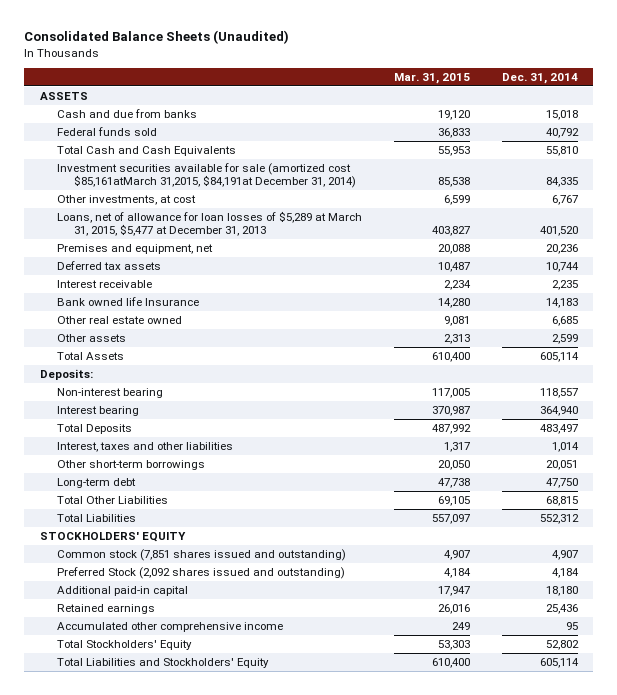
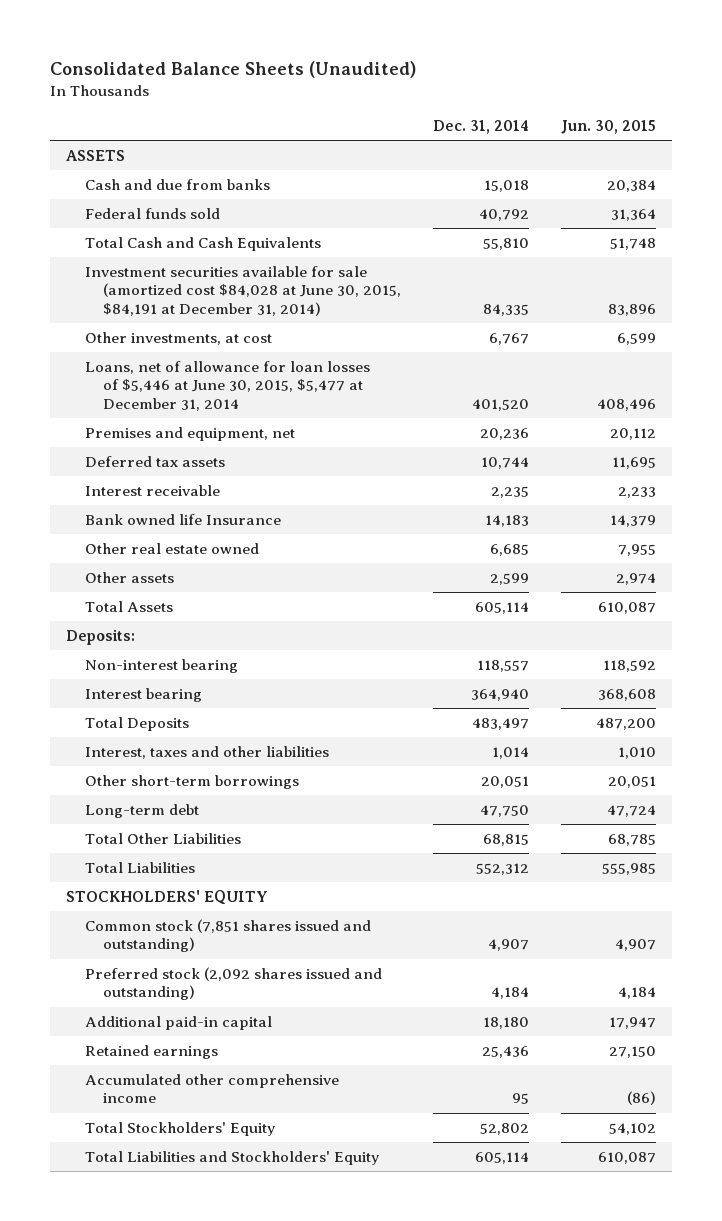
- | Mar. 31, 2015 | Dec. 31, 2014
+ | Dec. 31, 2014 | Jun. 30, 2015
- Investment securities available for sale (amortized cost $85,161atMarch 31,2015, $84,191at December 31, 2014) | 85,538 | 84,335
+ Investment securities available for sale (amortized cost $84,028 at June 30, 2015, $84,191 at December 31, 2014) | 84,335 | 83,896
- Loans, net of allowance for loan losses of $5,289 at March 31, 2015, $5,477 at December 31, 2013 | 403,827 | 401,520
+ Loans, net of allowance for loan losses of $5,446 at June 30, 2015, $5,477 at December 31, 2014 | 401,520 | 408,496
- Preferred Stock (2,092 shares issued and outstanding) | 4,184 | 4,184
+ Preferred stock (2,092 shares issued and outstanding) | 4,184 | 4,184

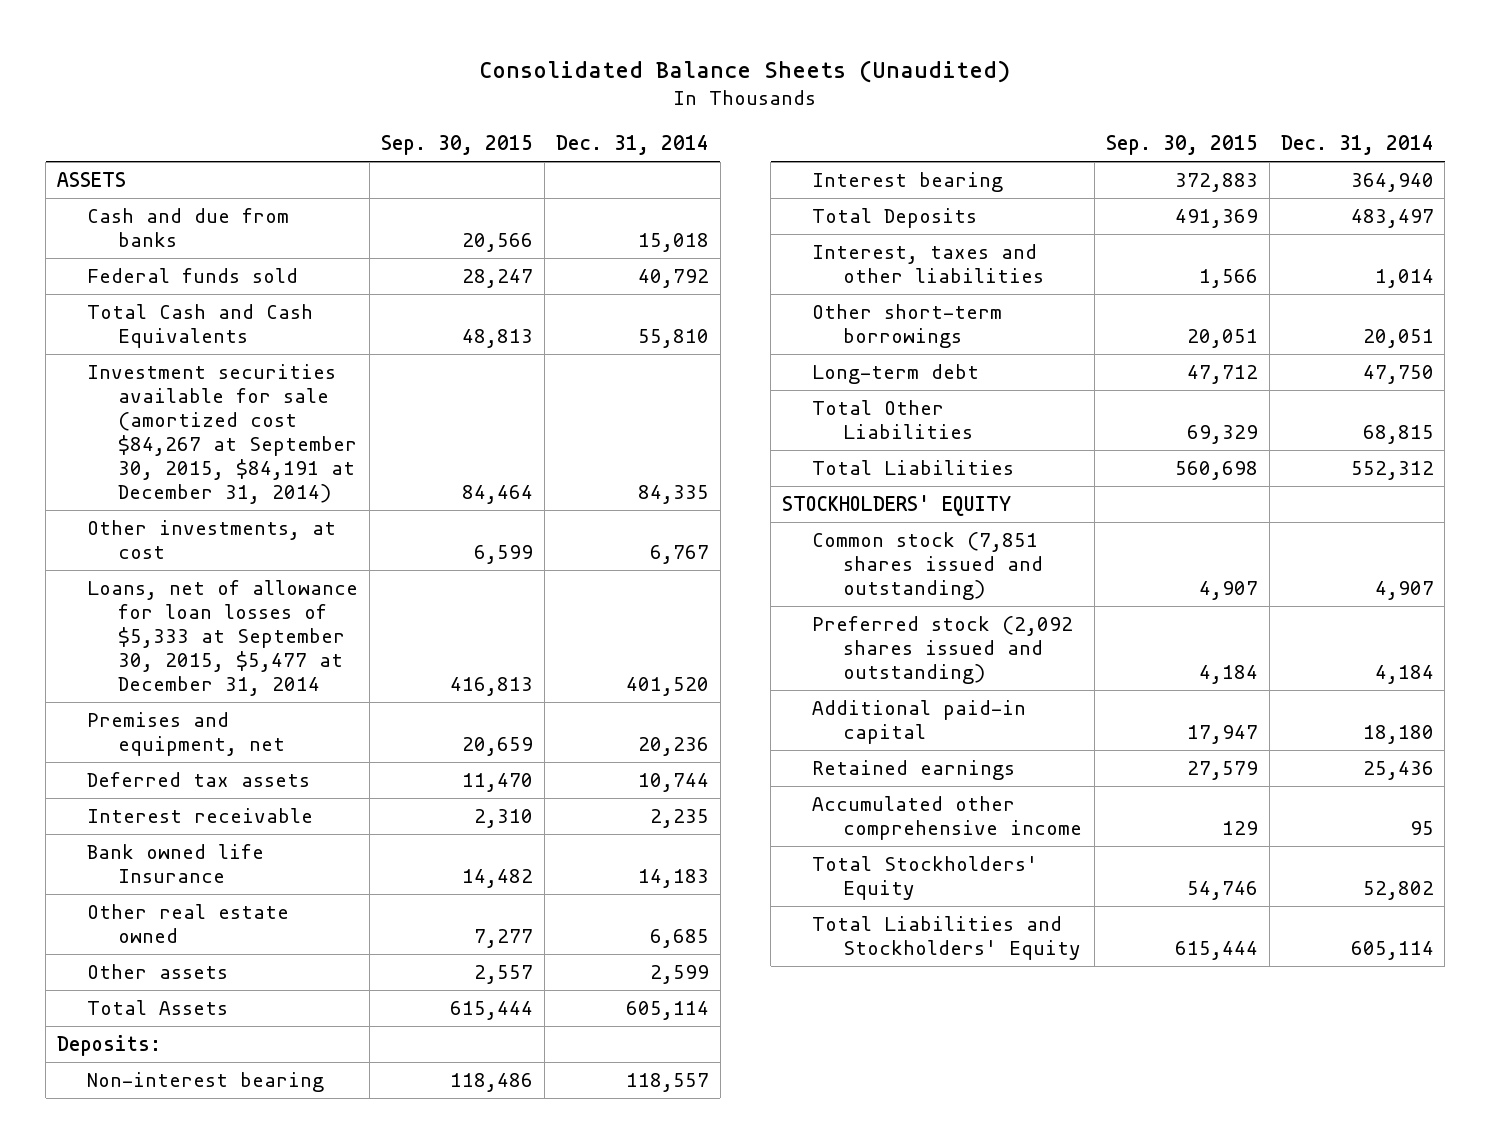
- | Dec. 31, 2014 | Jun. 30, 2015
+ | Sep. 30, 2015 | Dec. 31, 2014
- Investment securities available for sale (amortized cost $84,028 at June 30, 2015, $84,191 at December 31, 2014) | 84,335 | 83,896
+ Investment securities available for sale (amortized cost $84,267 at September 30, 2015, $84,191 at December 31, 2014) | 84,464 | 84,335
- Loans, net of allowance for loan losses of $5,446 at June 30, 2015, $5,477 at December 31, 2014 | 401,520 | 408,496
+ Loans, net of allowance for loan losses of $5,333 at September 30, 2015, $5,477 at December 31, 2014 | 416,813 | 401,520

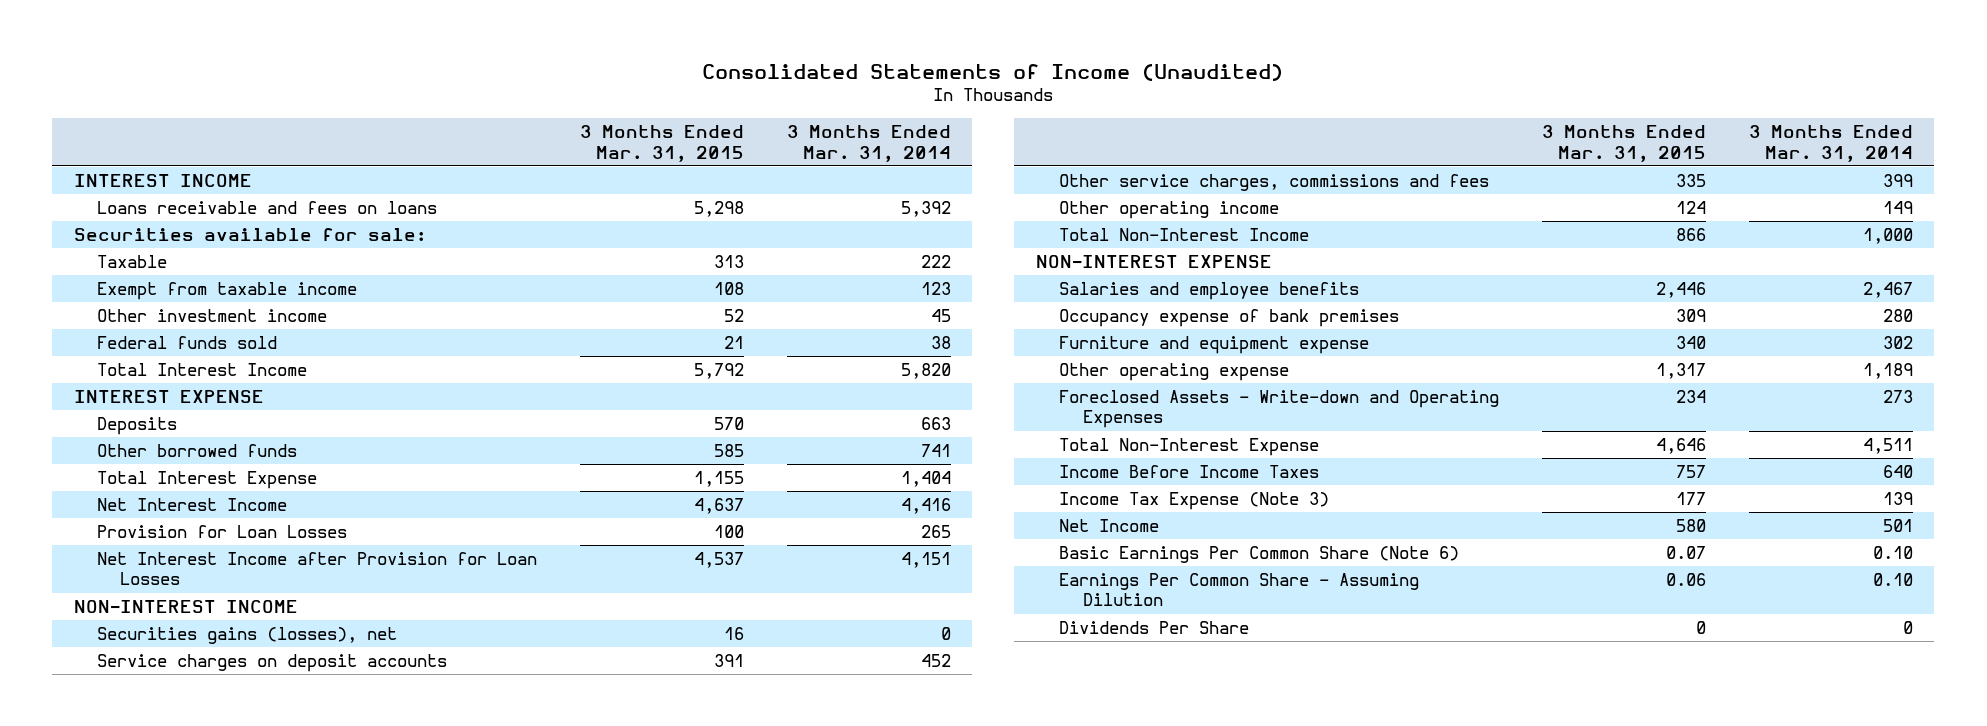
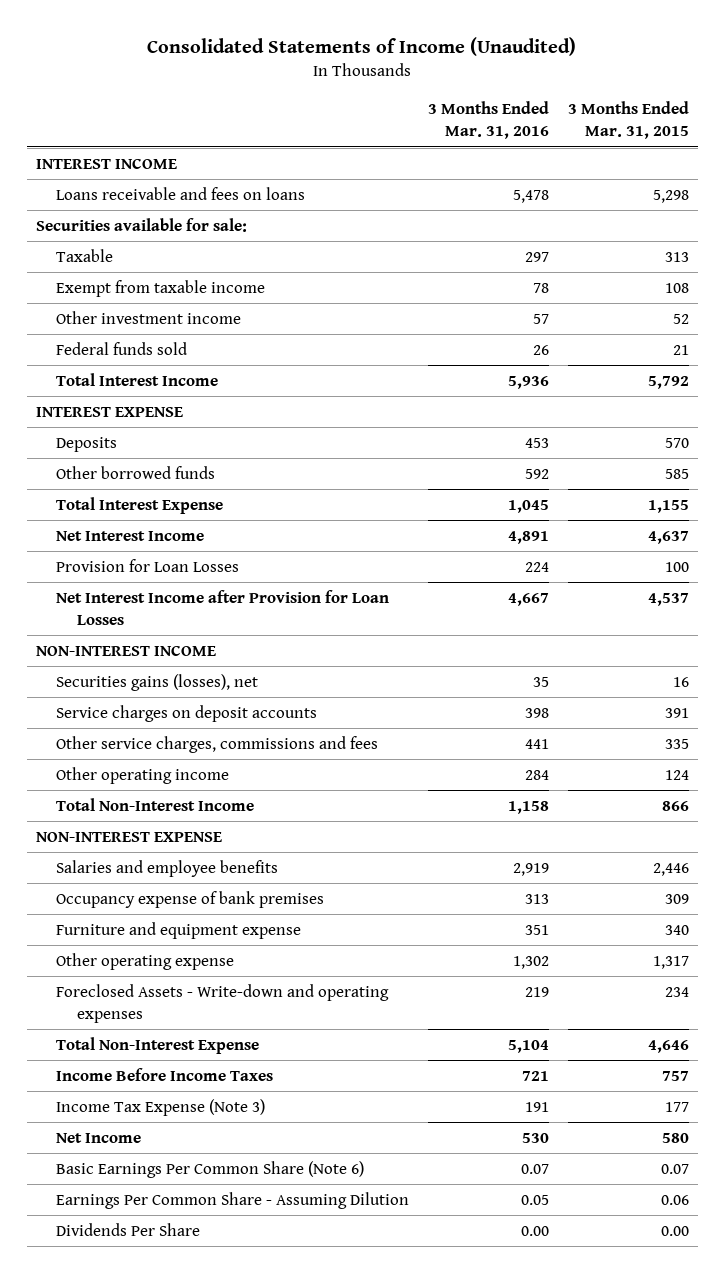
- | 3 Months Ended Mar. 31, 2015 | 3 Months Ended Mar. 31, 2014
+ | 3 Months Ended Mar. 31, 2016 | 3 Months Ended Mar. 31, 2015
- Foreclosed Assets - Write-down and Operating Expenses | 234 | 273
+ Foreclosed Assets - Write-down and operating expenses | 219 | 234
- Dividends Per Share | 0 | 0
+ Dividends Per Share | 0.00 | 0.00

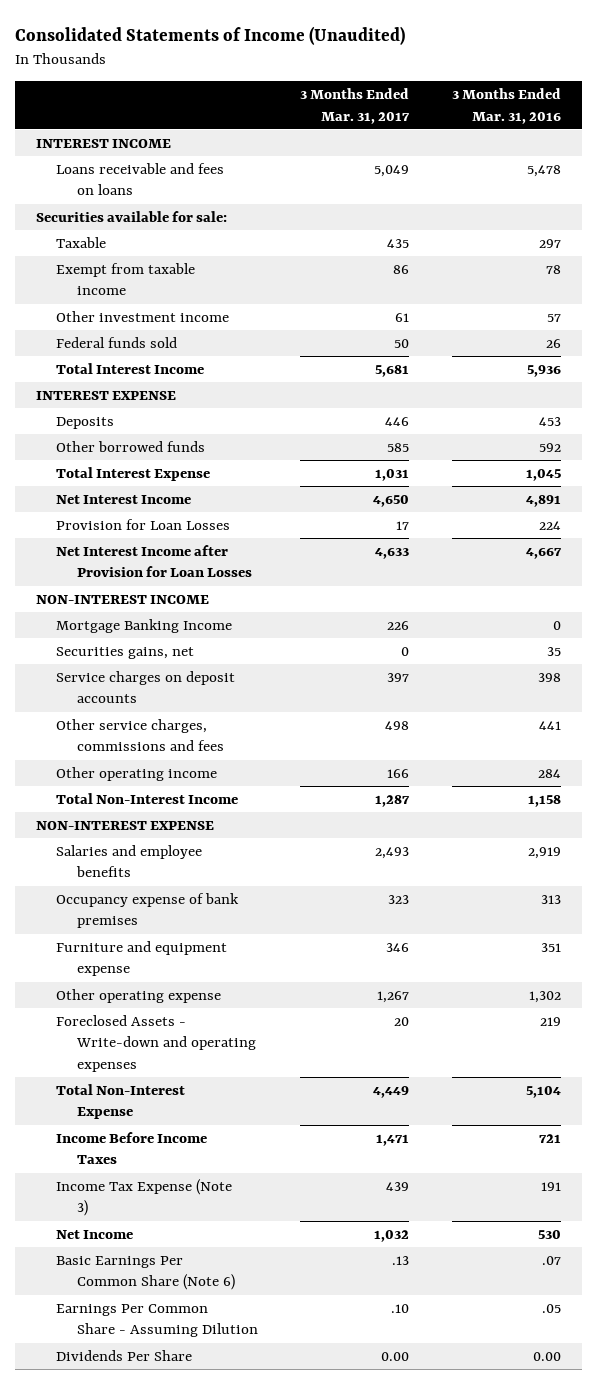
- | 3 Months Ended Mar. 31, 2016 | 3 Months Ended Mar. 31, 2015
+ | 3 Months Ended Mar. 31, 2017 | 3 Months Ended Mar. 31, 2016
- Securities gains (losses), net | 35 | 16
+ Mortgage Banking Income | 226 | 0
+ Securities gains, net | 0 | 35
- Basic Earnings Per Common Share (Note 6) | 0.07 | 0.07
- Earnings Per Common Share - Assuming Dilution | 0.05 | 0.06
+ Basic Earnings Per Common Share (Note 6) | .13 | .07
+ Earnings Per Common Share - Assuming Dilution | .10 | .05

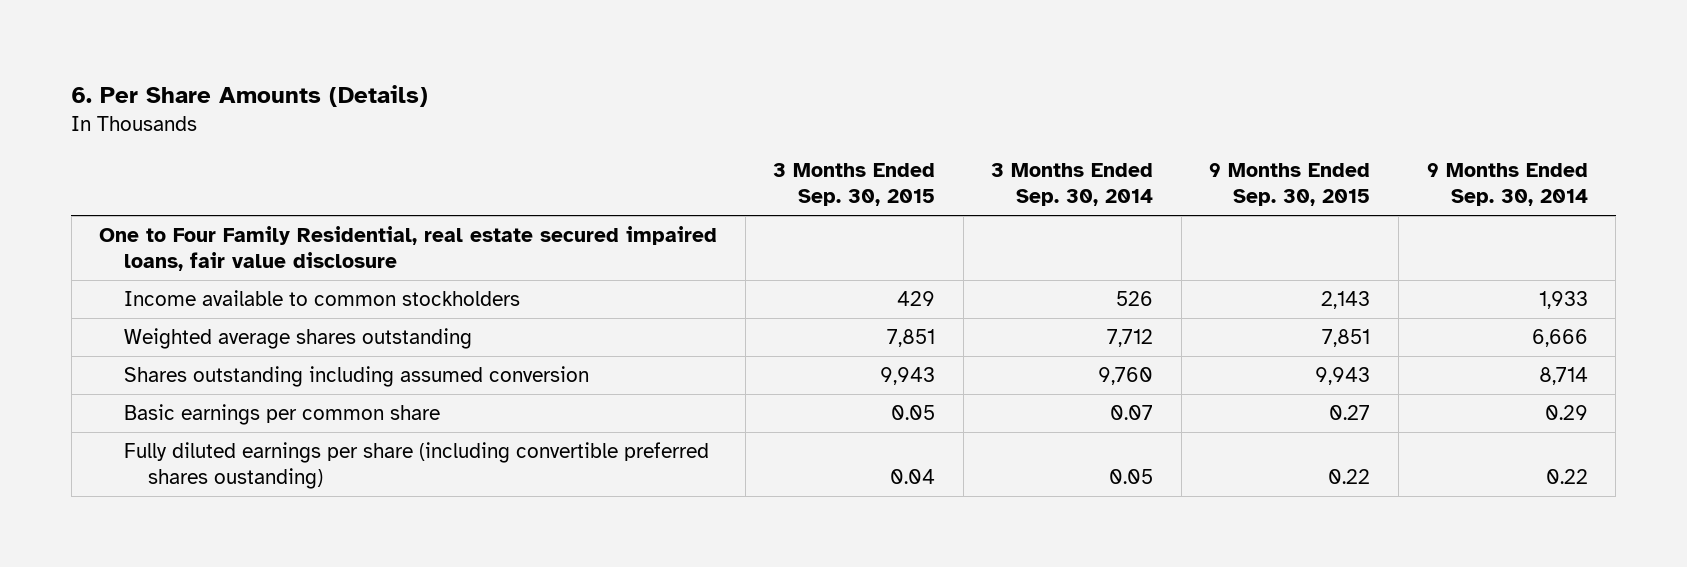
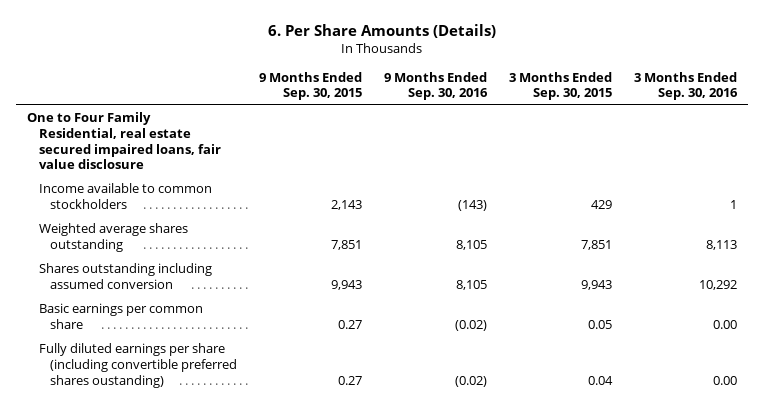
- | 3 Months Ended Sep. 30, 2015 | 3 Months Ended Sep. 30, 2014 | 9 Months Ended Sep. 30, 2015 | 9 Months Ended Sep. 30, 2014
+ | 9 Months Ended Sep. 30, 2015 | 9 Months Ended Sep. 30, 2016 | 3 Months Ended Sep. 30, 2015 | 3 Months Ended Sep. 30, 2016
- Fully diluted earnings per share (including convertible preferred shares oustanding) | 0.04 | 0.05 | 0.22 | 0.22
+ Fully diluted earnings per share (including convertible preferred shares oustanding) | 0.27 | (0.02) | 0.04 | 0.00

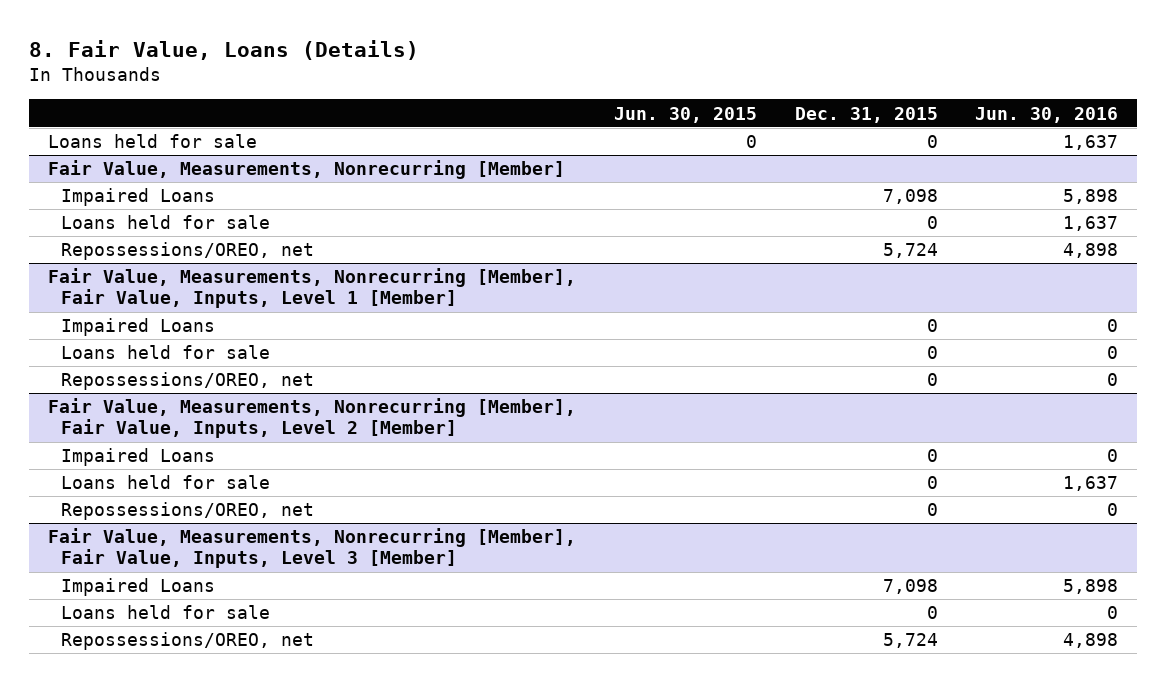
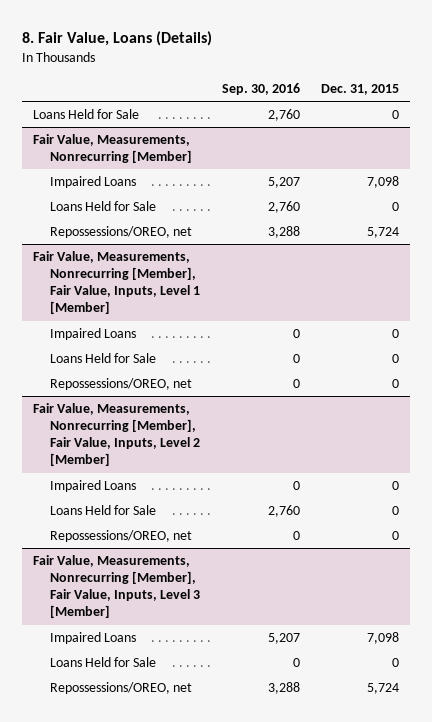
- | Jun. 30, 2015 | Dec. 31, 2015 | Jun. 30, 2016
+ | Sep. 30, 2016 | Dec. 31, 2015
- Loans held for sale | 0 | 0 | 1,637
+ Loans Held for Sale | 2,760 | 0
@ Fair Value, Measurements, Nonrecurring [Member]
- Loans held for sale | | 0 | 1,637
+ Loans Held for Sale | 2,760 | 0
@ Fair Value, Measurements, Nonrecurring [Member], Fair Value, Inputs, Level 1 [Member]
- Loans held for sale | | 0 | 0
+ Loans Held for Sale | 0 | 0
@ Fair Value, Measurements, Nonrecurring [Member], Fair Value, Inputs, Level 2 [Member]
- Loans held for sale | | 0 | 1,637
+ Loans Held for Sale | 2,760 | 0
@ Fair Value, Measurements, Nonrecurring [Member], Fair Value, Inputs, Level 3 [Member]
- Loans held for sale | | 0 | 0
+ Loans Held for Sale | 0 | 0

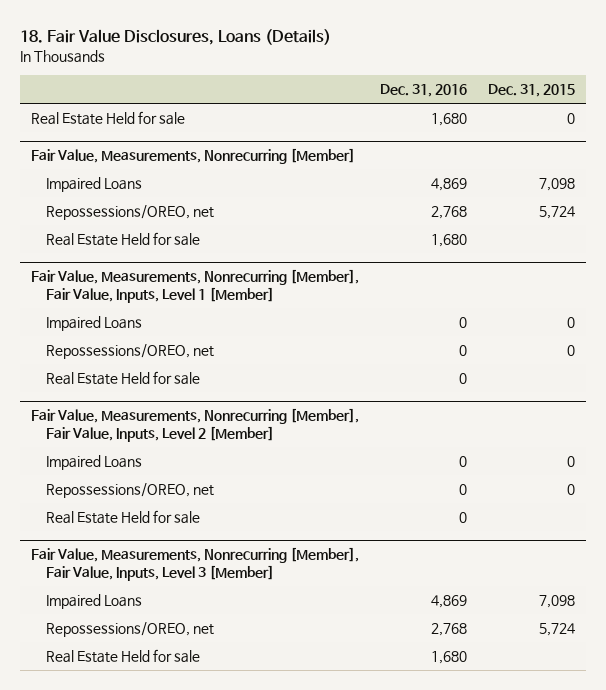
- 8. Fair Value, Loans (Details)
+ 18. Fair Value Disclosures, Loans (Details)
- | Sep. 30, 2016 | Dec. 31, 2015
+ | Dec. 31, 2016 | Dec. 31, 2015
- Loans Held for Sale | 2,760 | 0
+ Real Estate Held for sale | 1,680 | 0
@ Fair Value, Measurements, Nonrecurring [Member]
- Loans Held for Sale | 2,760 | 0
+ Real Estate Held for sale | 1,680 |
@ Fair Value, Measurements, Nonrecurring [Member], Fair Value, Inputs, Level 1 [Member]
- Loans Held for Sale | 0 | 0
+ Real Estate Held for sale | 0 |
@ Fair Value, Measurements, Nonrecurring [Member], Fair Value, Inputs, Level 2 [Member]
- Loans Held for Sale | 2,760 | 0
+ Real Estate Held for sale | 0 |
@ Fair Value, Measurements, Nonrecurring [Member], Fair Value, Inputs, Level 3 [Member]
- Loans Held for Sale | 0 | 0
+ Real Estate Held for sale | 1,680 |

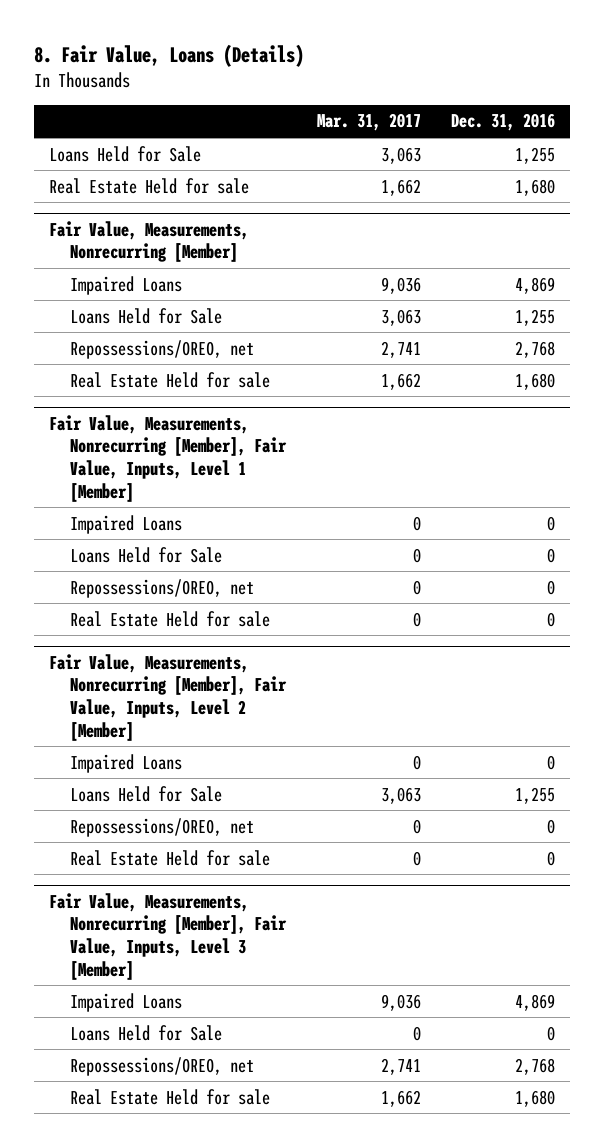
- 18. Fair Value Disclosures, Loans (Details)
+ 8. Fair Value, Loans (Details)
- | Dec. 31, 2016 | Dec. 31, 2015
+ | Mar. 31, 2017 | Dec. 31, 2016
+ Loans Held for Sale | 3,063 | 1,255
@ Fair Value, Measurements, Nonrecurring [Member]
+ Loans Held for Sale | 3,063 | 1,255
@ Fair Value, Measurements, Nonrecurring [Member], Fair Value, Inputs, Level 1 [Member]
+ Loans Held for Sale | 0 | 0
@ Fair Value, Measurements, Nonrecurring [Member], Fair Value, Inputs, Level 2 [Member]
+ Loans Held for Sale | 3,063 | 1,255
@ Fair Value, Measurements, Nonrecurring [Member], Fair Value, Inputs, Level 3 [Member]
+ Loans Held for Sale | 0 | 0

